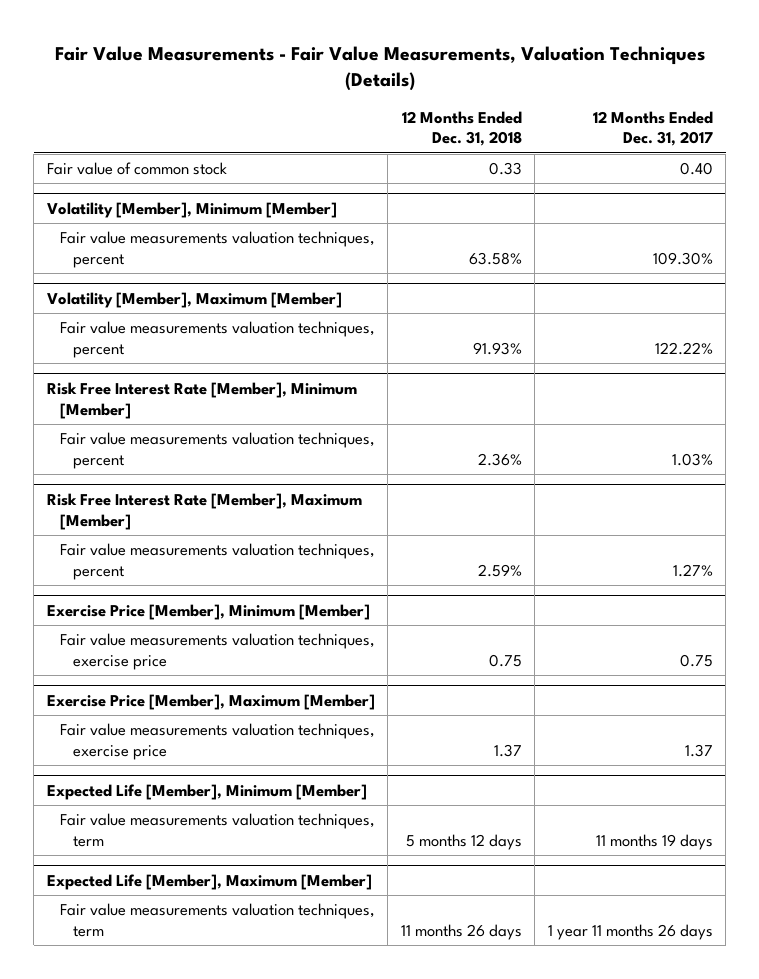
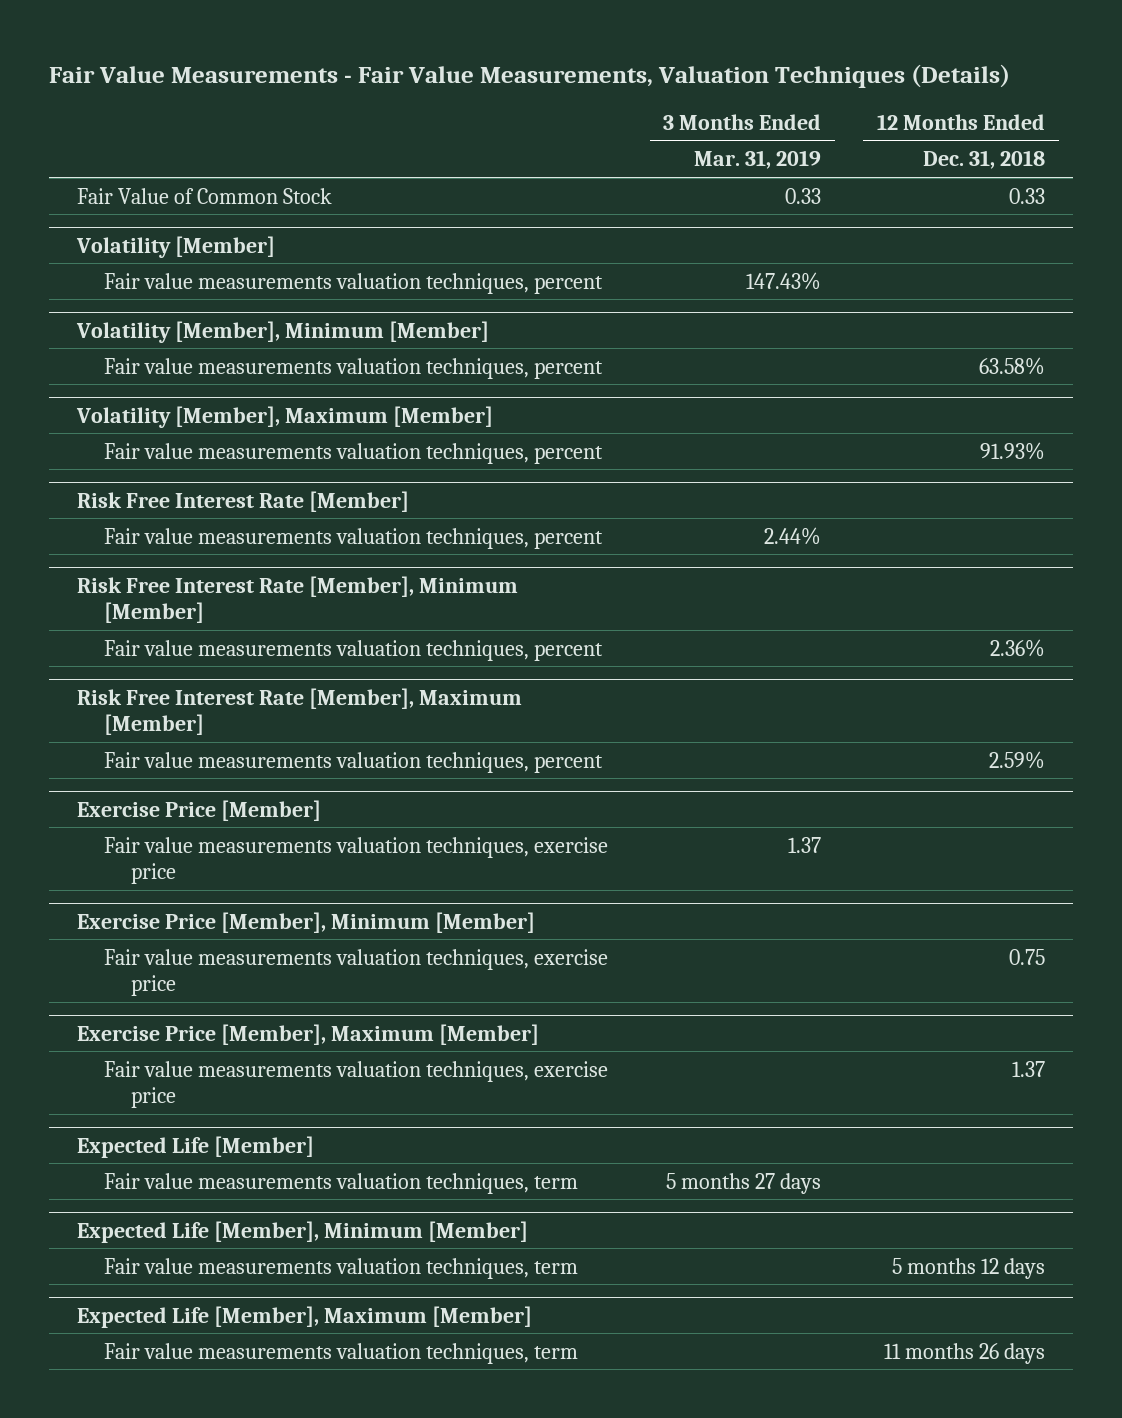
- | 12 Months Ended Dec. 31, 2018 | 12 Months Ended Dec. 31, 2017
+ | 3 Months Ended Mar. 31, 2019 | 12 Months Ended Dec. 31, 2018
- Fair value of common stock | 0.33 | 0.40
+ Fair Value of Common Stock | 0.33 | 0.33
+ Volatility [Member]
+ Fair value measurements valuation techniques, percent | 147.43% |
+ Risk Free Interest Rate [Member]
+ Fair value measurements valuation techniques, percent | 2.44% |
+ Exercise Price [Member]
+ Fair value measurements valuation techniques, exercise price | 1.37 |
+ Expected Life [Member]
+ Fair value measurements valuation techniques, term | 5 months 27 days |

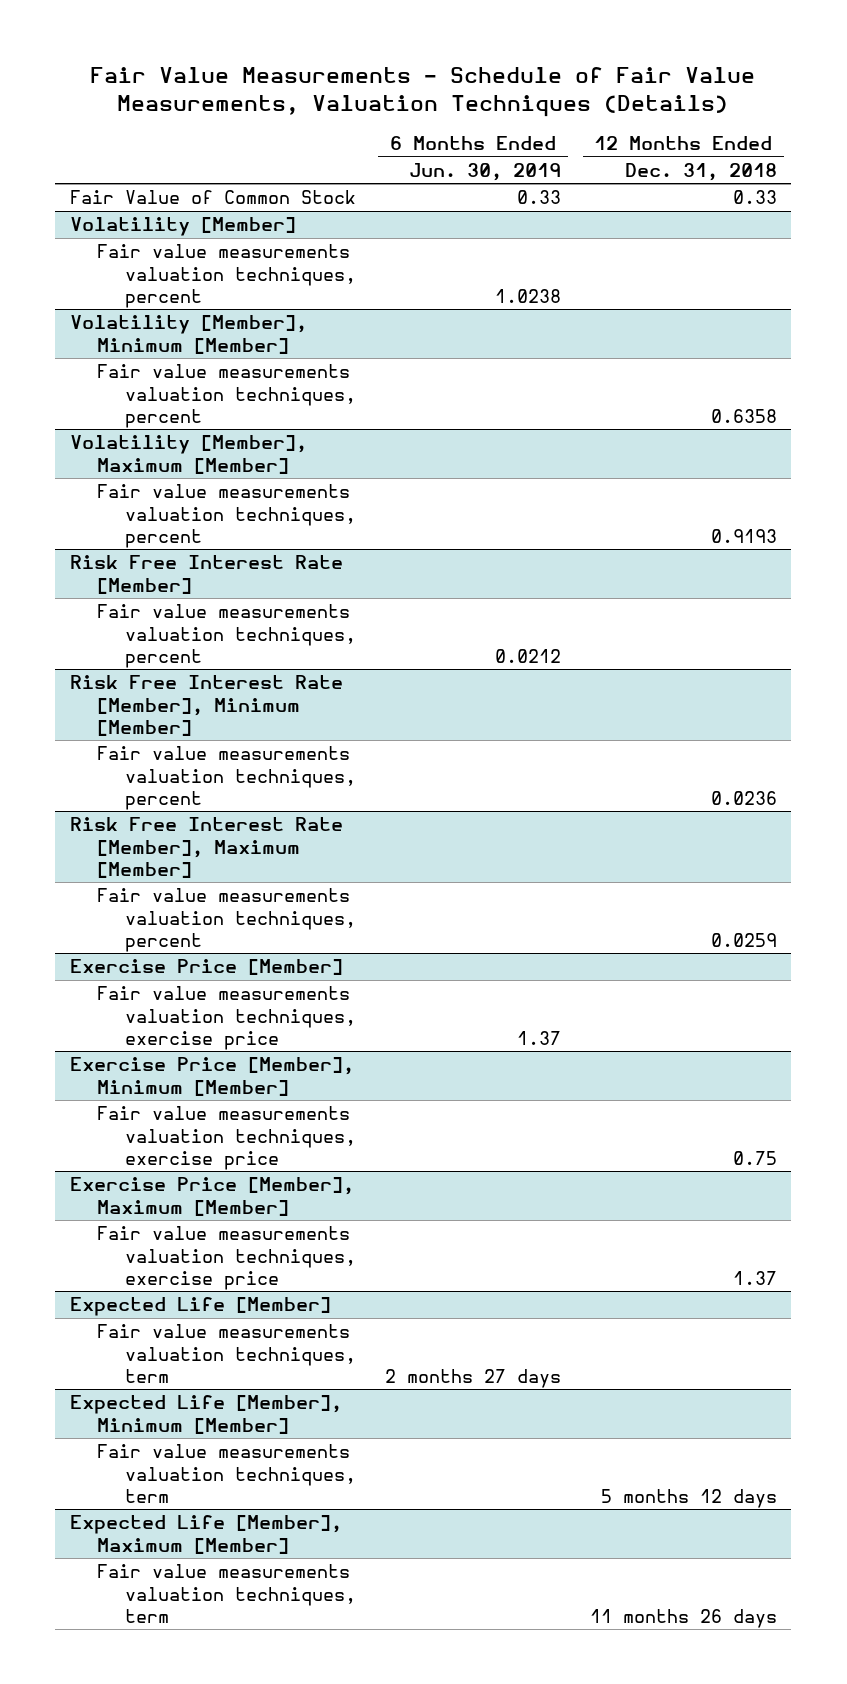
- Fair Value Measurements - Fair Value Measurements, Valuation Techniques (Details)
+ Fair Value Measurements - Schedule of Fair Value Measurements, Valuation Techniques (Details)
- | 3 Months Ended Mar. 31, 2019 | 12 Months Ended Dec. 31, 2018
+ | 6 Months Ended Jun. 30, 2019 | 12 Months Ended Dec. 31, 2018
@ Volatility [Member], Minimum [Member]
- Fair value measurements valuation techniques, percent | | 63.58%
+ Fair value measurements valuation techniques, percent | | 0.6358
@ Volatility [Member], Maximum [Member]
- Fair value measurements valuation techniques, percent | | 91.93%
+ Fair value measurements valuation techniques, percent | | 0.9193
@ Risk Free Interest Rate [Member], Minimum [Member]
- Fair value measurements valuation techniques, percent | | 2.36%
+ Fair value measurements valuation techniques, percent | | 0.0236
@ Risk Free Interest Rate [Member], Maximum [Member]
- Fair value measurements valuation techniques, percent | | 2.59%
+ Fair value measurements valuation techniques, percent | | 0.0259

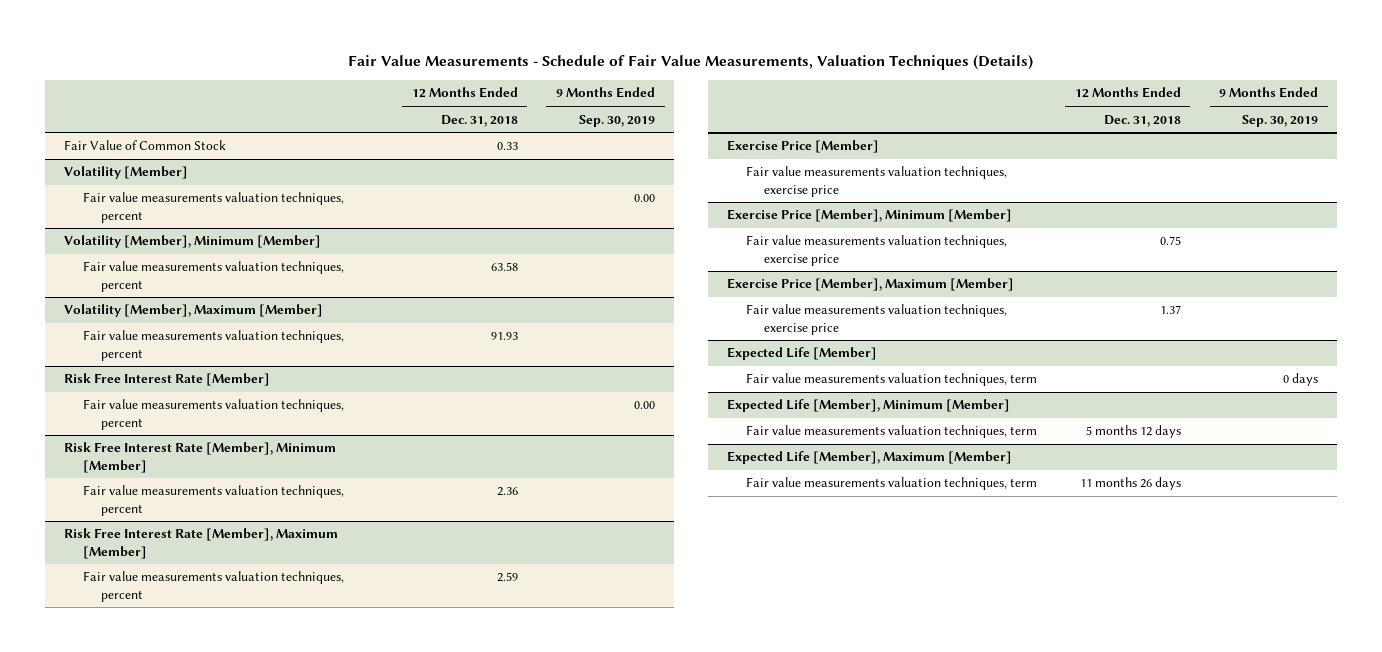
- | 6 Months Ended Jun. 30, 2019 | 12 Months Ended Dec. 31, 2018
+ | 12 Months Ended Dec. 31, 2018 | 9 Months Ended Sep. 30, 2019
@ Volatility [Member], Minimum [Member]
- Fair value measurements valuation techniques, percent | | 0.6358
+ Fair value measurements valuation techniques, percent | 63.58 |
@ Volatility [Member], Maximum [Member]
- Fair value measurements valuation techniques, percent | | 0.9193
+ Fair value measurements valuation techniques, percent | 91.93 |
@ Risk Free Interest Rate [Member], Minimum [Member]
- Fair value measurements valuation techniques, percent | | 0.0236
+ Fair value measurements valuation techniques, percent | 2.36 |
@ Risk Free Interest Rate [Member], Maximum [Member]
- Fair value measurements valuation techniques, percent | | 0.0259
+ Fair value measurements valuation techniques, percent | 2.59 |

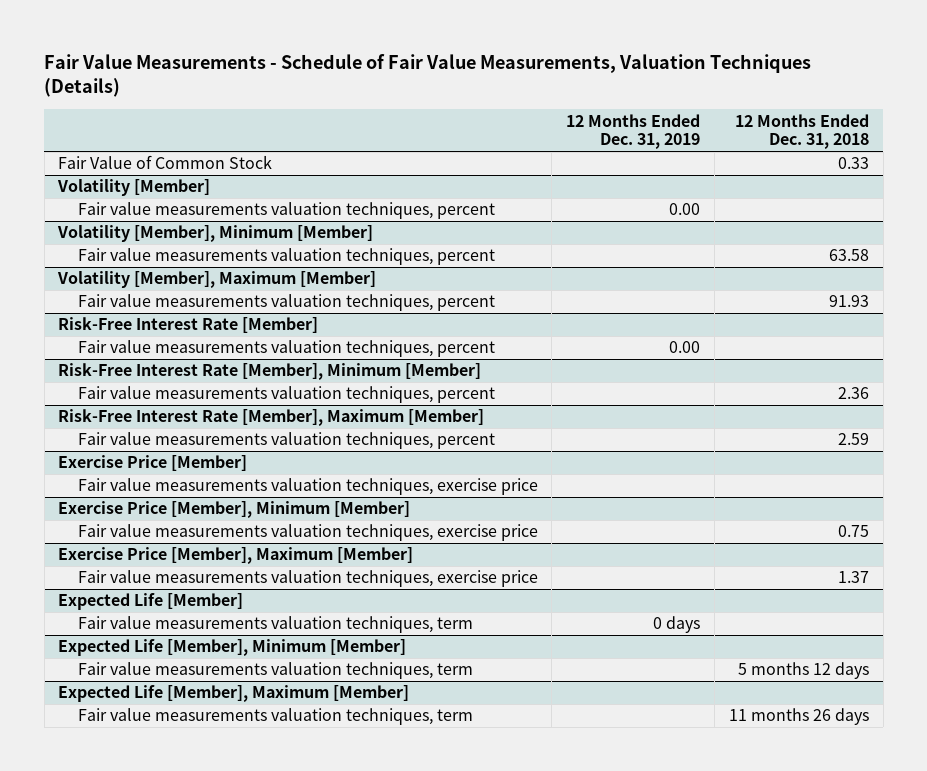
- | 12 Months Ended Dec. 31, 2018 | 9 Months Ended Sep. 30, 2019
+ | 12 Months Ended Dec. 31, 2019 | 12 Months Ended Dec. 31, 2018
- Risk Free Interest Rate [Member]
+ Risk-Free Interest Rate [Member]
- Risk Free Interest Rate [Member], Minimum [Member]
+ Risk-Free Interest Rate [Member], Minimum [Member]
- Risk Free Interest Rate [Member], Maximum [Member]
+ Risk-Free Interest Rate [Member], Maximum [Member]

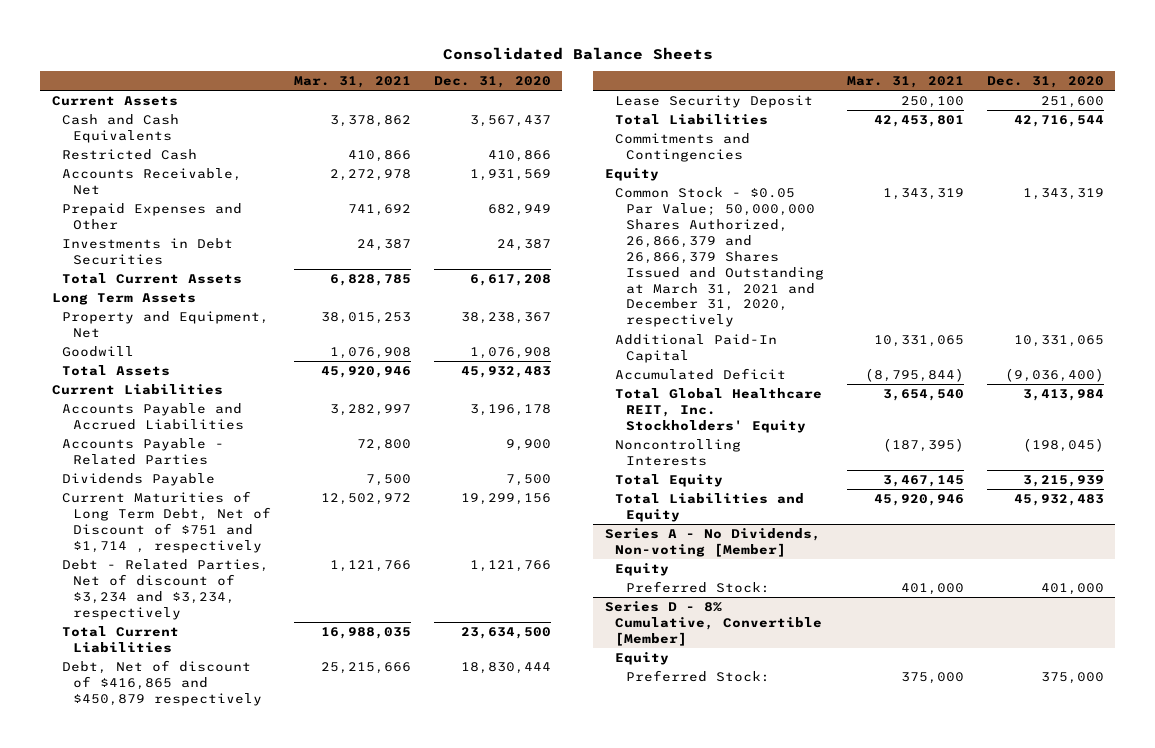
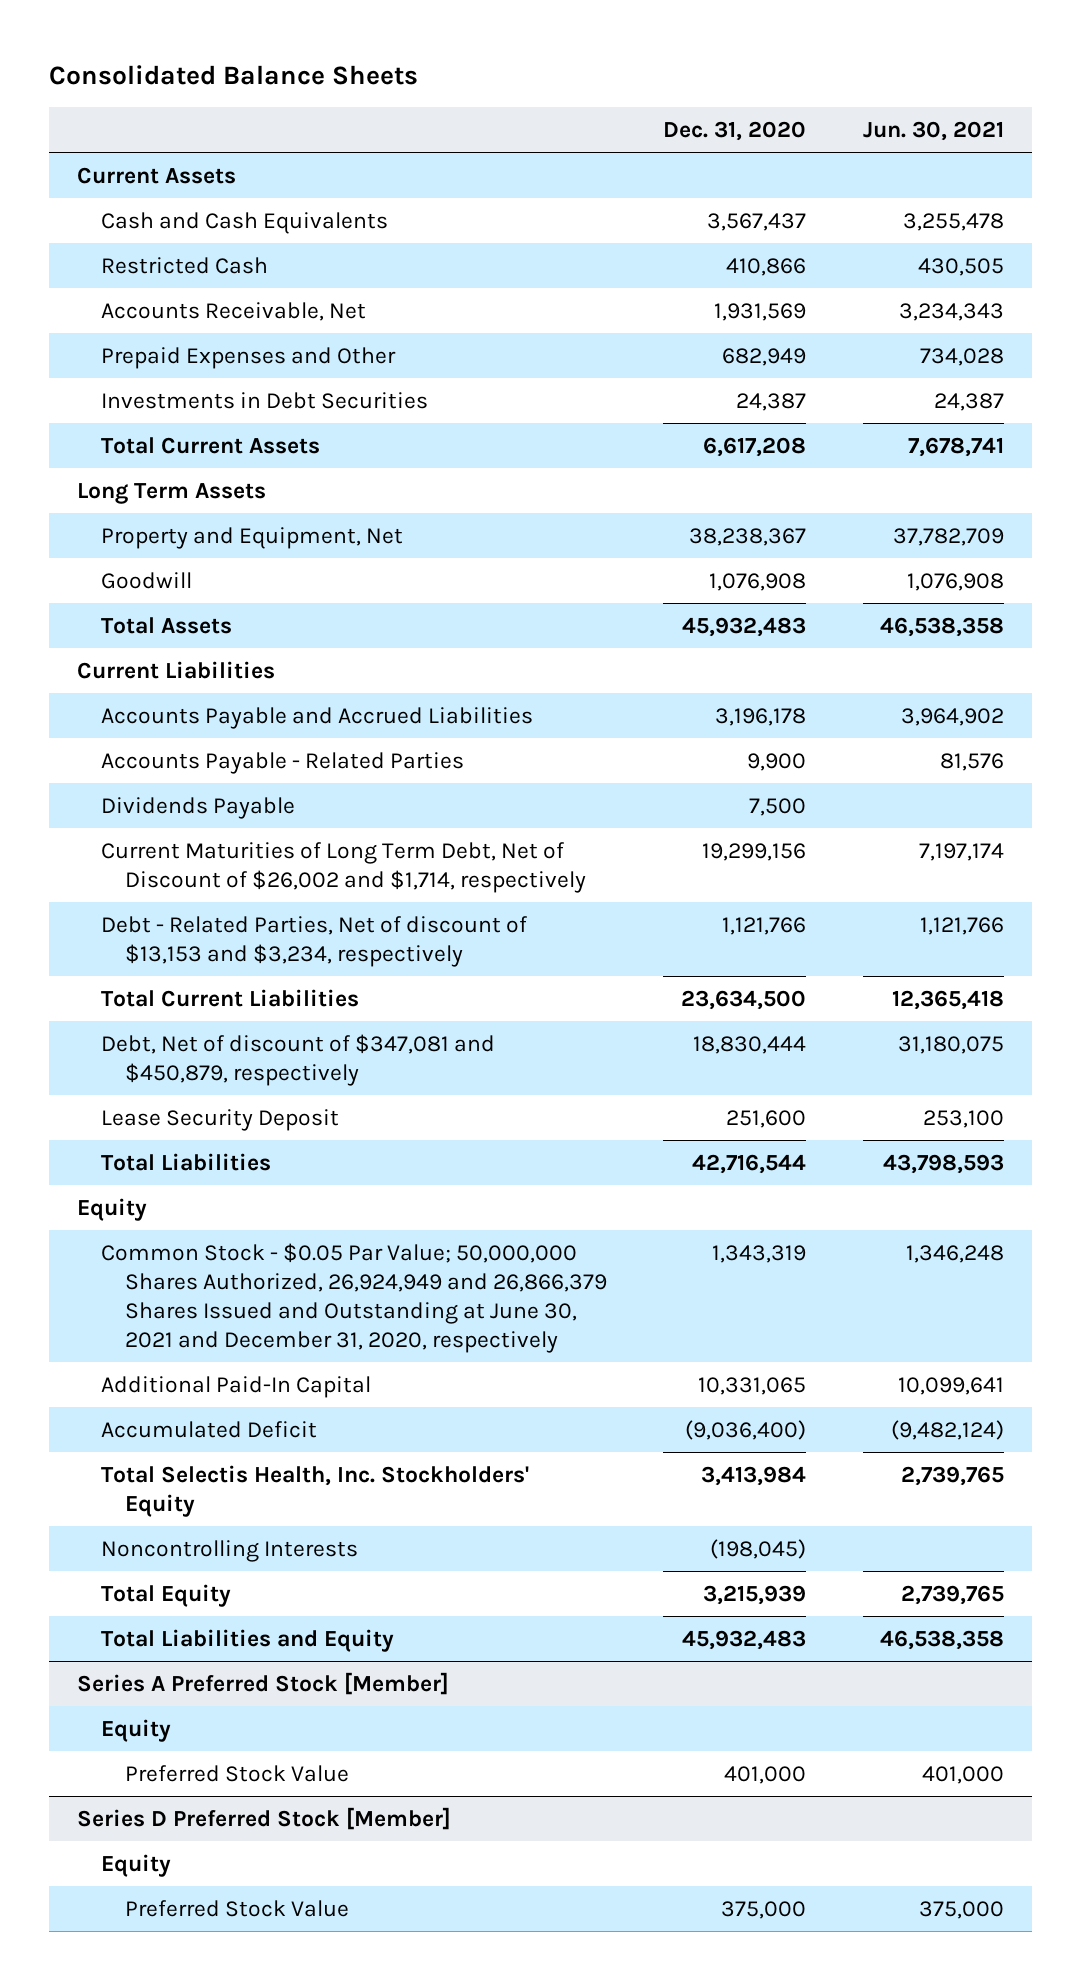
- | Mar. 31, 2021 | Dec. 31, 2020
+ | Dec. 31, 2020 | Jun. 30, 2021
- Current Maturities of Long Term Debt, Net of Discount of $751 and $1,714 , respectively | 12,502,972 | 19,299,156
- Debt - Related Parties, Net of discount of $3,234 and $3,234, respectively | 1,121,766 | 1,121,766
+ Current Maturities of Long Term Debt, Net of Discount of $26,002 and $1,714, respectively | 19,299,156 | 7,197,174
+ Debt - Related Parties, Net of discount of $13,153 and $3,234, respectively | 1,121,766 | 1,121,766
- Debt, Net of discount of $416,865 and $450,879 respectively | 25,215,666 | 18,830,444
+ Debt, Net of discount of $347,081 and $450,879, respectively | 18,830,444 | 31,180,075
- Commitments and Contingencies
- Common Stock - $0.05 Par Value; 50,000,000 Shares Authorized, 26,866,379 and 26,866,379 Shares Issued and Outstanding at March 31, 2021 and December 31, 2020, respectively | 1,343,319 | 1,343,319
+ Common Stock - $0.05 Par Value; 50,000,000 Shares Authorized, 26,924,949 and 26,866,379 Shares Issued and Outstanding at June 30, 2021 and December 31, 2020, respectively | 1,343,319 | 1,346,248
- Total Global Healthcare REIT, Inc. Stockholders' Equity | 3,654,540 | 3,413,984
+ Total Selectis Health, Inc. Stockholders' Equity | 3,413,984 | 2,739,765
- Series A - No Dividends, Non-voting [Member]
+ Series A Preferred Stock [Member]
- Preferred Stock: | 401,000 | 401,000
- Series D - 8% Cumulative, Convertible [Member]
+ Preferred Stock Value | 401,000 | 401,000
+ Series D Preferred Stock [Member]
- Preferred Stock: | 375,000 | 375,000
+ Preferred Stock Value | 375,000 | 375,000

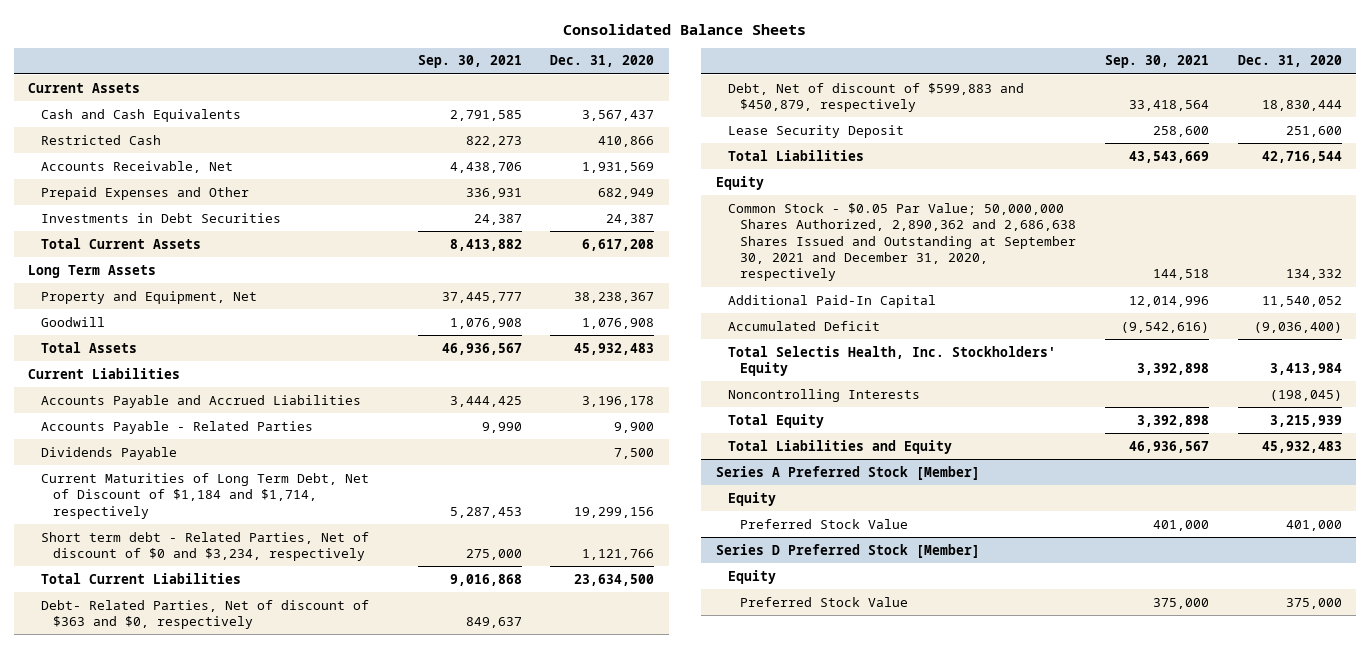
- | Dec. 31, 2020 | Jun. 30, 2021
+ | Sep. 30, 2021 | Dec. 31, 2020
- Current Maturities of Long Term Debt, Net of Discount of $26,002 and $1,714, respectively | 19,299,156 | 7,197,174
- Debt - Related Parties, Net of discount of $13,153 and $3,234, respectively | 1,121,766 | 1,121,766
+ Current Maturities of Long Term Debt, Net of Discount of $1,184 and $1,714, respectively | 5,287,453 | 19,299,156
+ Short term debt - Related Parties, Net of discount of $0 and $3,234, respectively | 275,000 | 1,121,766
- Debt, Net of discount of $347,081 and $450,879, respectively | 18,830,444 | 31,180,075
+ Debt- Related Parties, Net of discount of $363 and $0, respectively | 849,637 |
+ Debt, Net of discount of $599,883 and $450,879, respectively | 33,418,564 | 18,830,444
- Common Stock - $0.05 Par Value; 50,000,000 Shares Authorized, 26,924,949 and 26,866,379 Shares Issued and Outstanding at June 30, 2021 and December 31, 2020, respectively | 1,343,319 | 1,346,248
- Additional Paid-In Capital | 10,331,065 | 10,099,641
+ Common Stock - $0.05 Par Value; 50,000,000 Shares Authorized, 2,890,362 and 2,686,638 Shares Issued and Outstanding at September 30, 2021 and December 31, 2020, respectively | 144,518 | 134,332
+ Additional Paid-In Capital | 12,014,996 | 11,540,052

